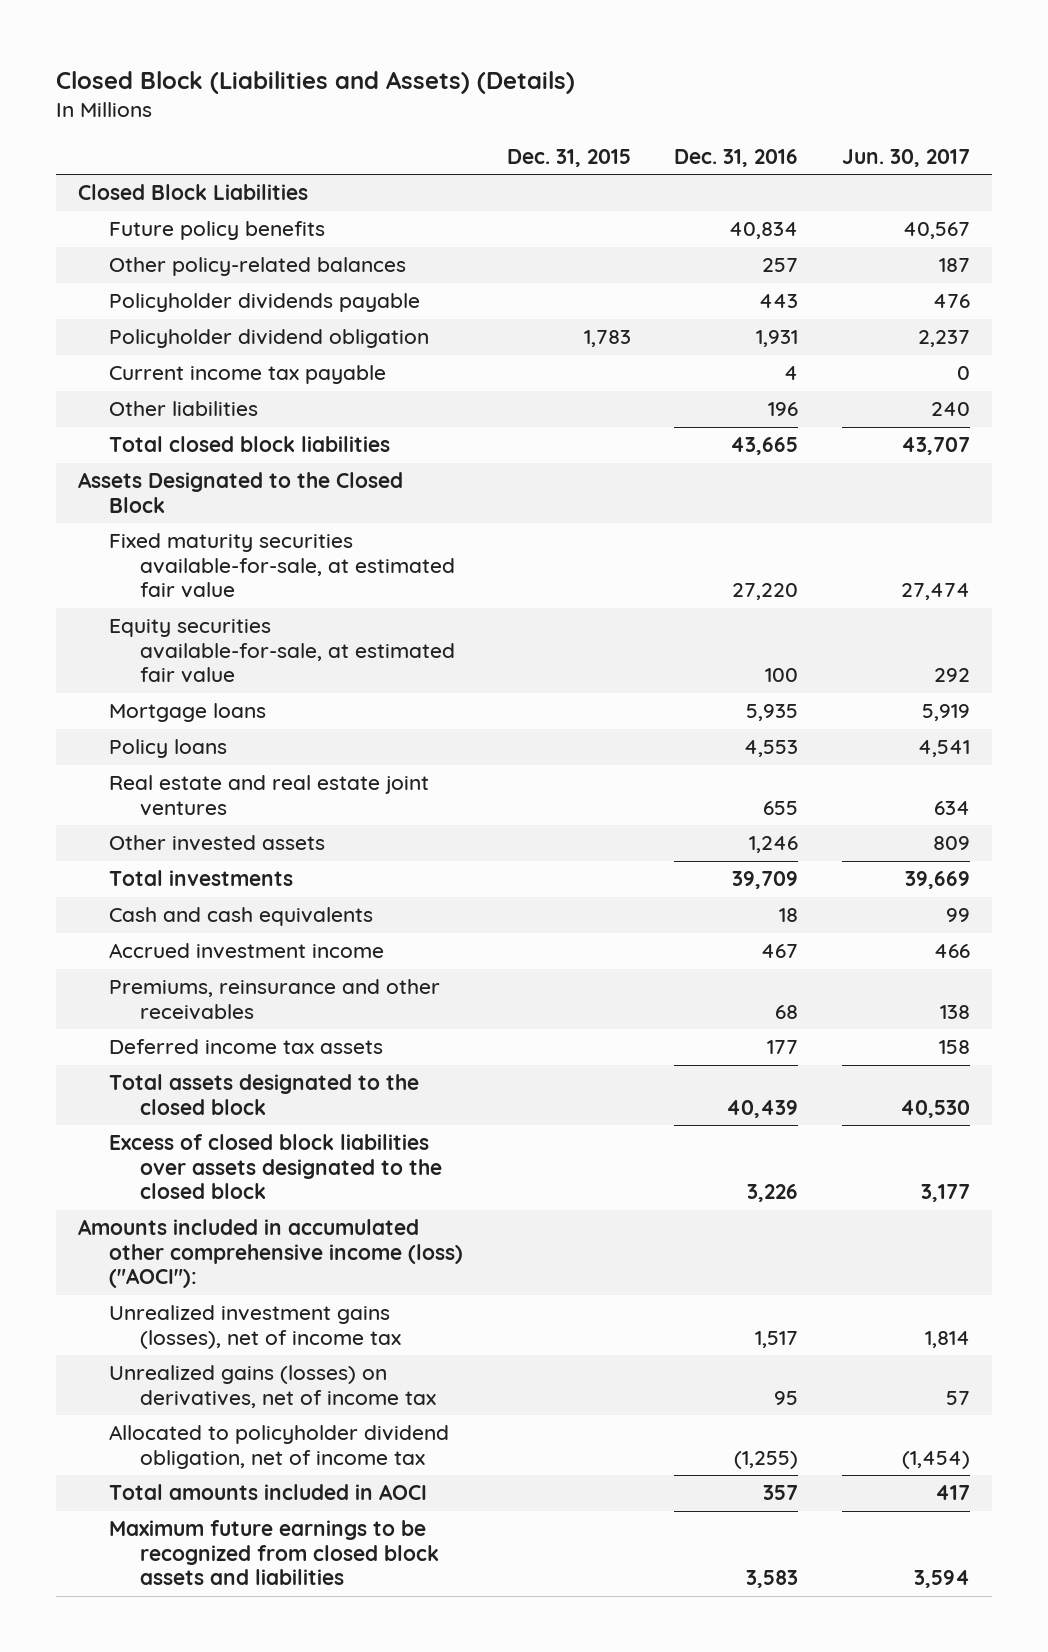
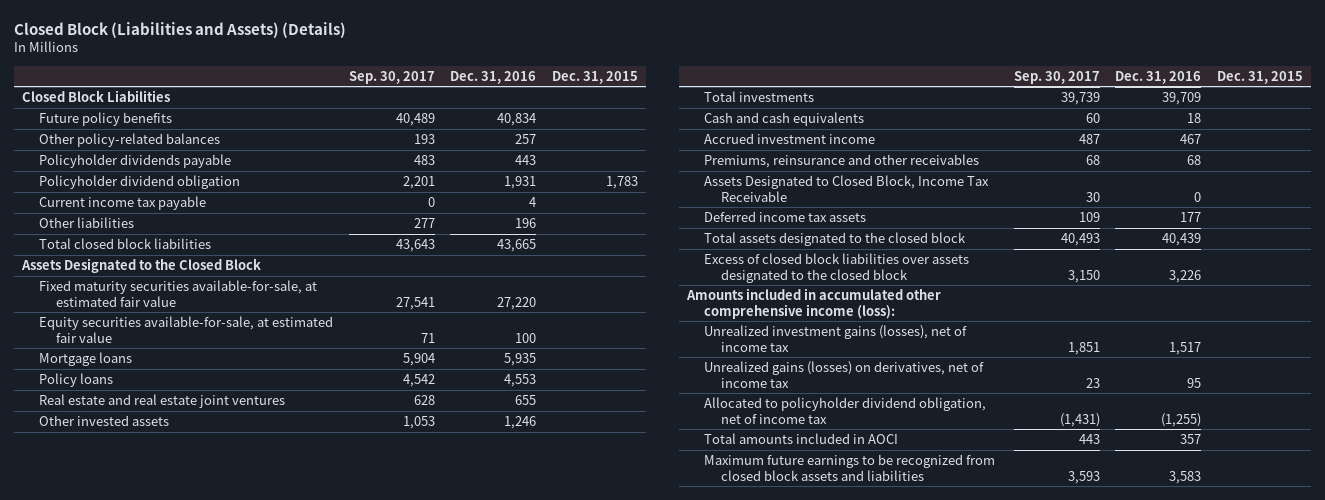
- | Dec. 31, 2015 | Dec. 31, 2016 | Jun. 30, 2017
+ | Sep. 30, 2017 | Dec. 31, 2016 | Dec. 31, 2015
+ Assets Designated to Closed Block, Income Tax Receivable | 30 | 0 |
- Amounts included in accumulated other comprehensive income (loss) ("AOCI"):
+ Amounts included in accumulated other comprehensive income (loss):

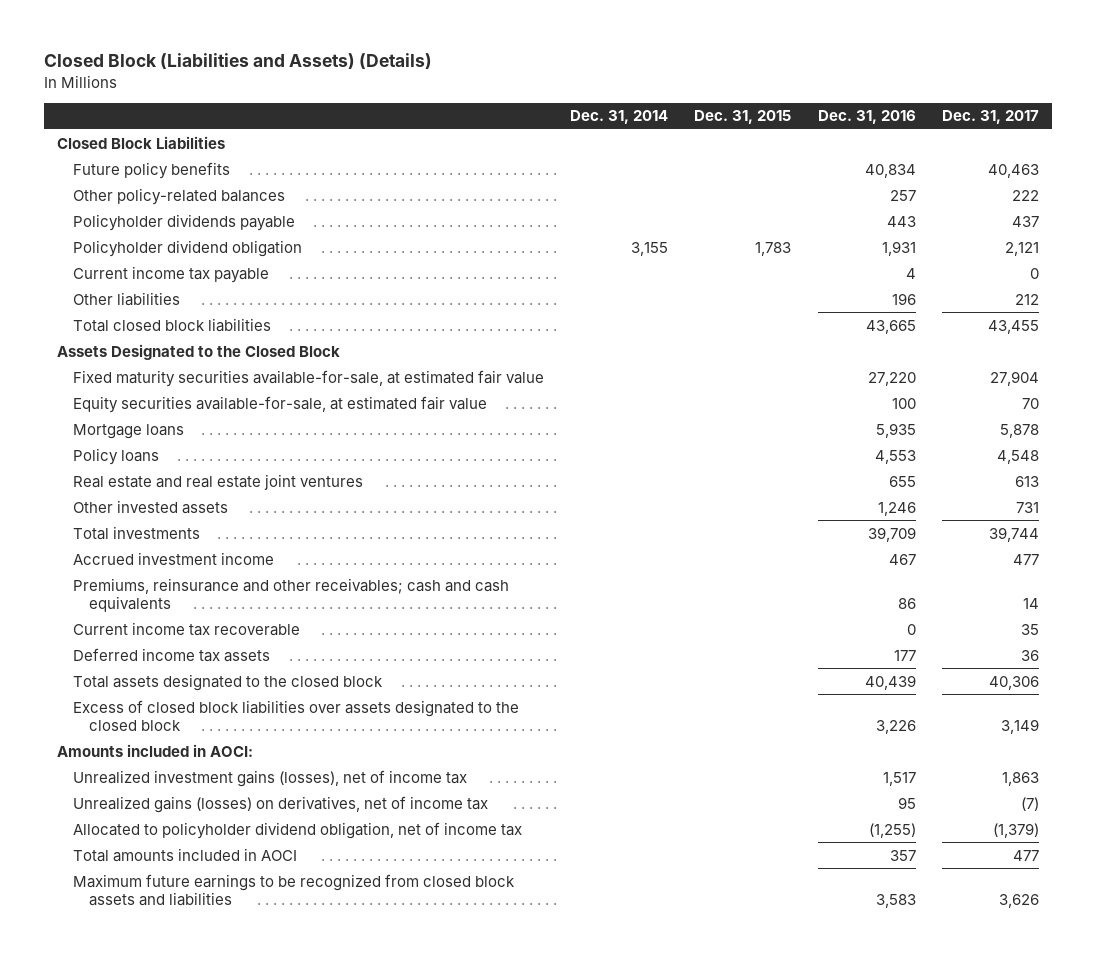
- | Sep. 30, 2017 | Dec. 31, 2016 | Dec. 31, 2015
+ | Dec. 31, 2014 | Dec. 31, 2015 | Dec. 31, 2016 | Dec. 31, 2017
- Cash and cash equivalents | 60 | 18 |
- Premiums, reinsurance and other receivables | 68 | 68 |
- Assets Designated to Closed Block, Income Tax Receivable | 30 | 0 |
+ Premiums, reinsurance and other receivables; cash and cash equivalents | | | 86 | 14
+ Current income tax recoverable | | | 0 | 35
- Amounts included in accumulated other comprehensive income (loss):
+ Amounts included in AOCI:

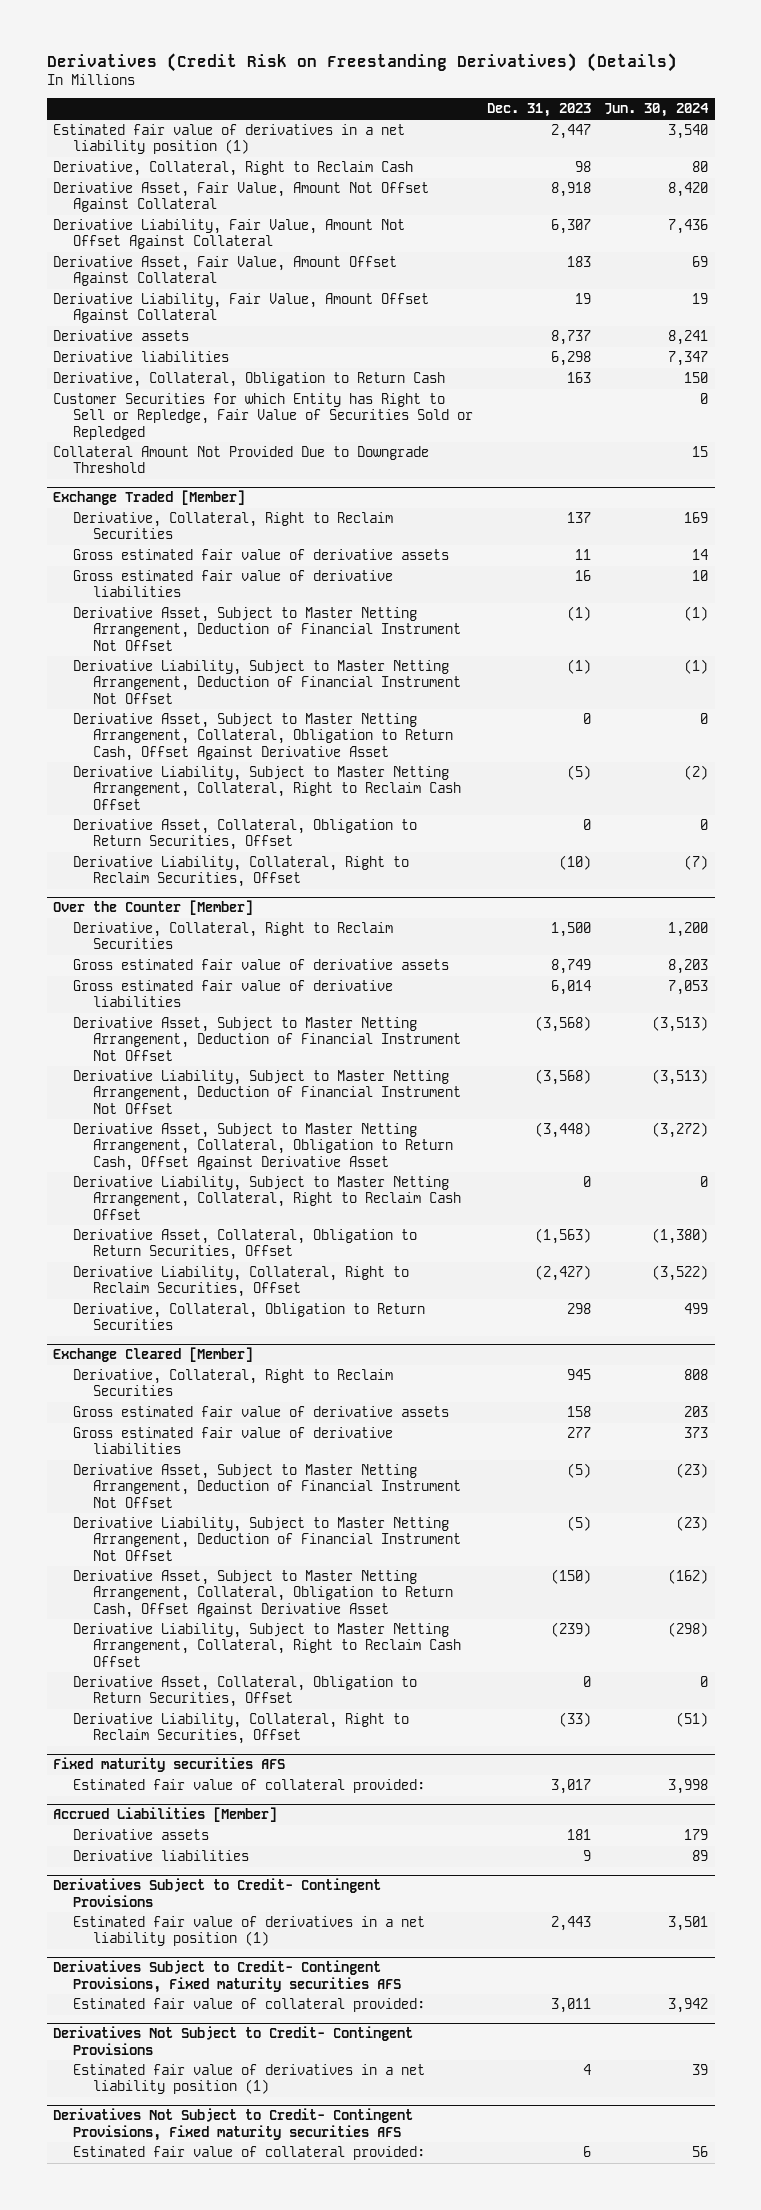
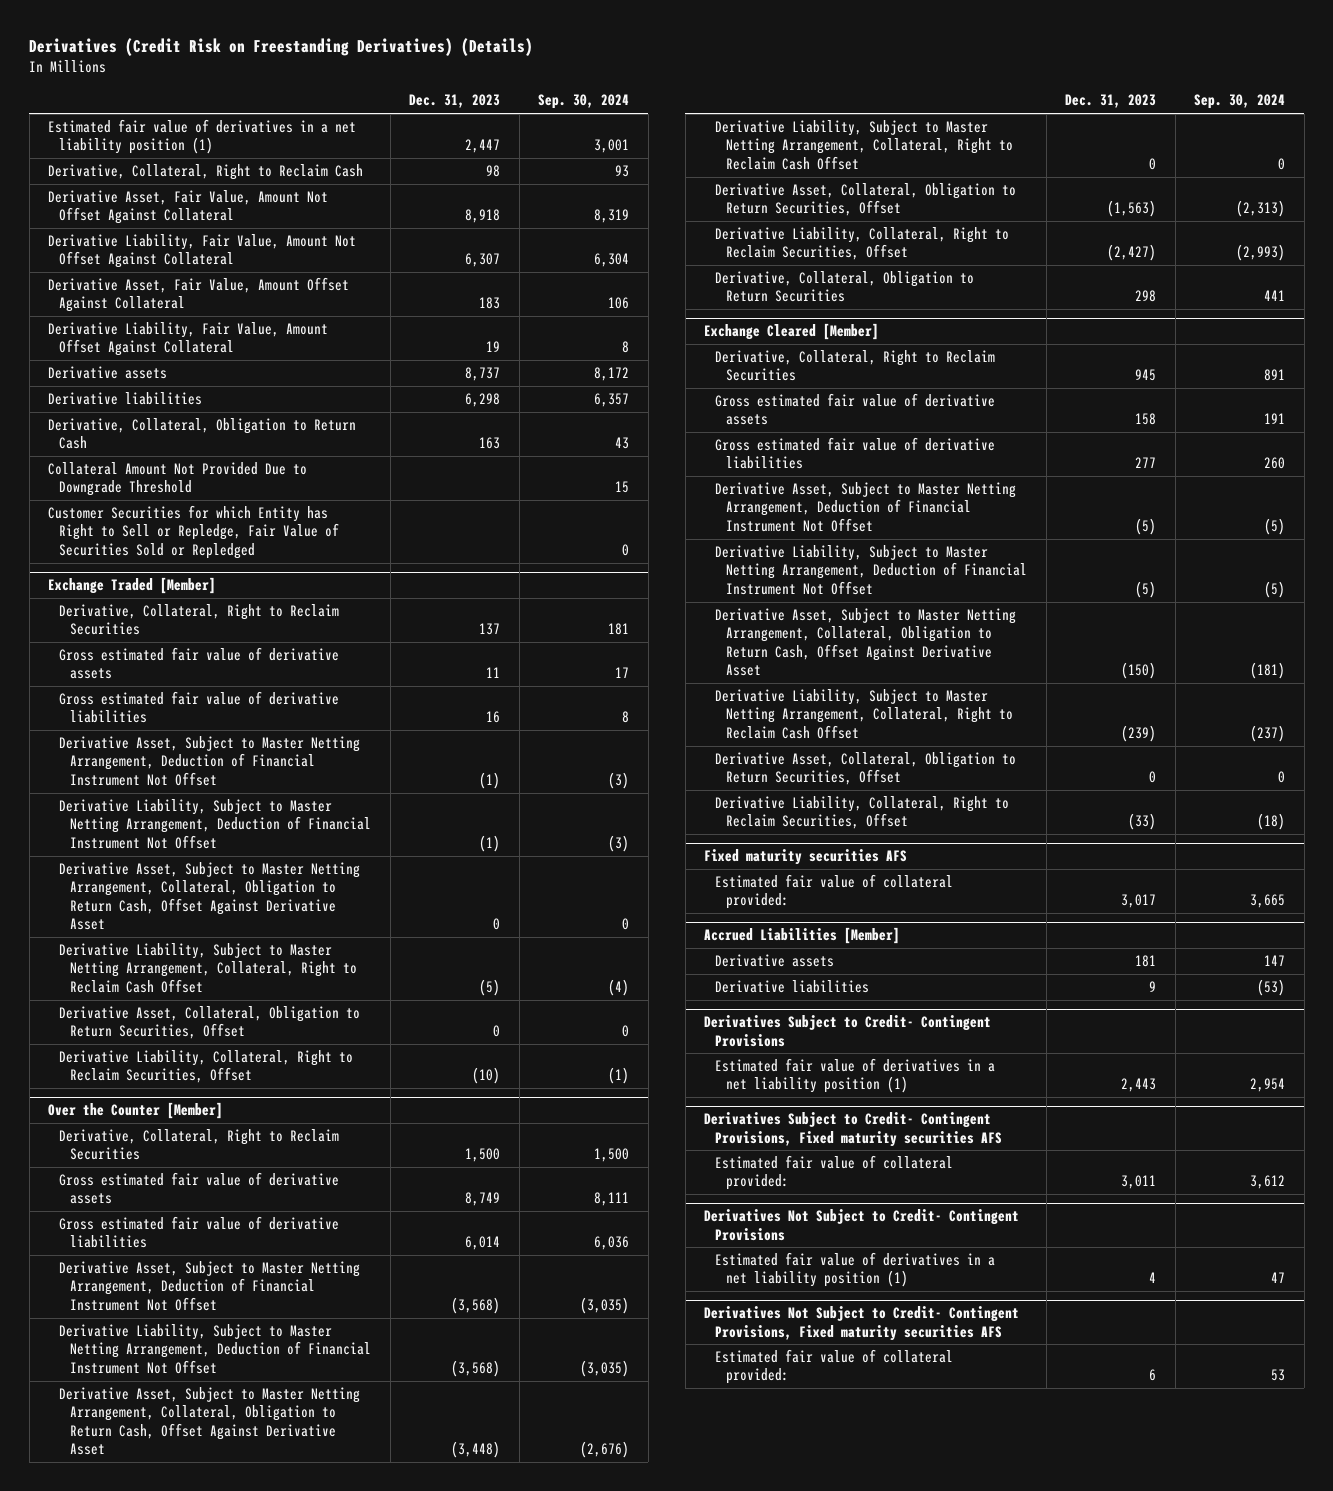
- | Dec. 31, 2023 | Jun. 30, 2024
+ | Dec. 31, 2023 | Sep. 30, 2024
moved down: Customer Securities for which Entity has Right to Sell or Repledge, Fair Value of Securities Sold or Repledged | | 0

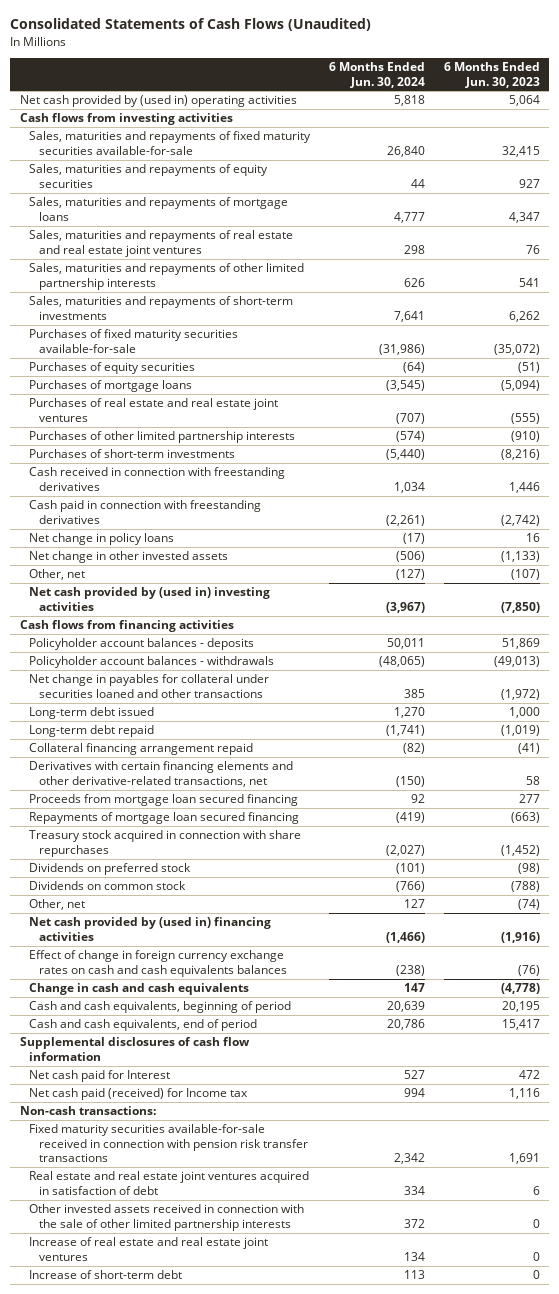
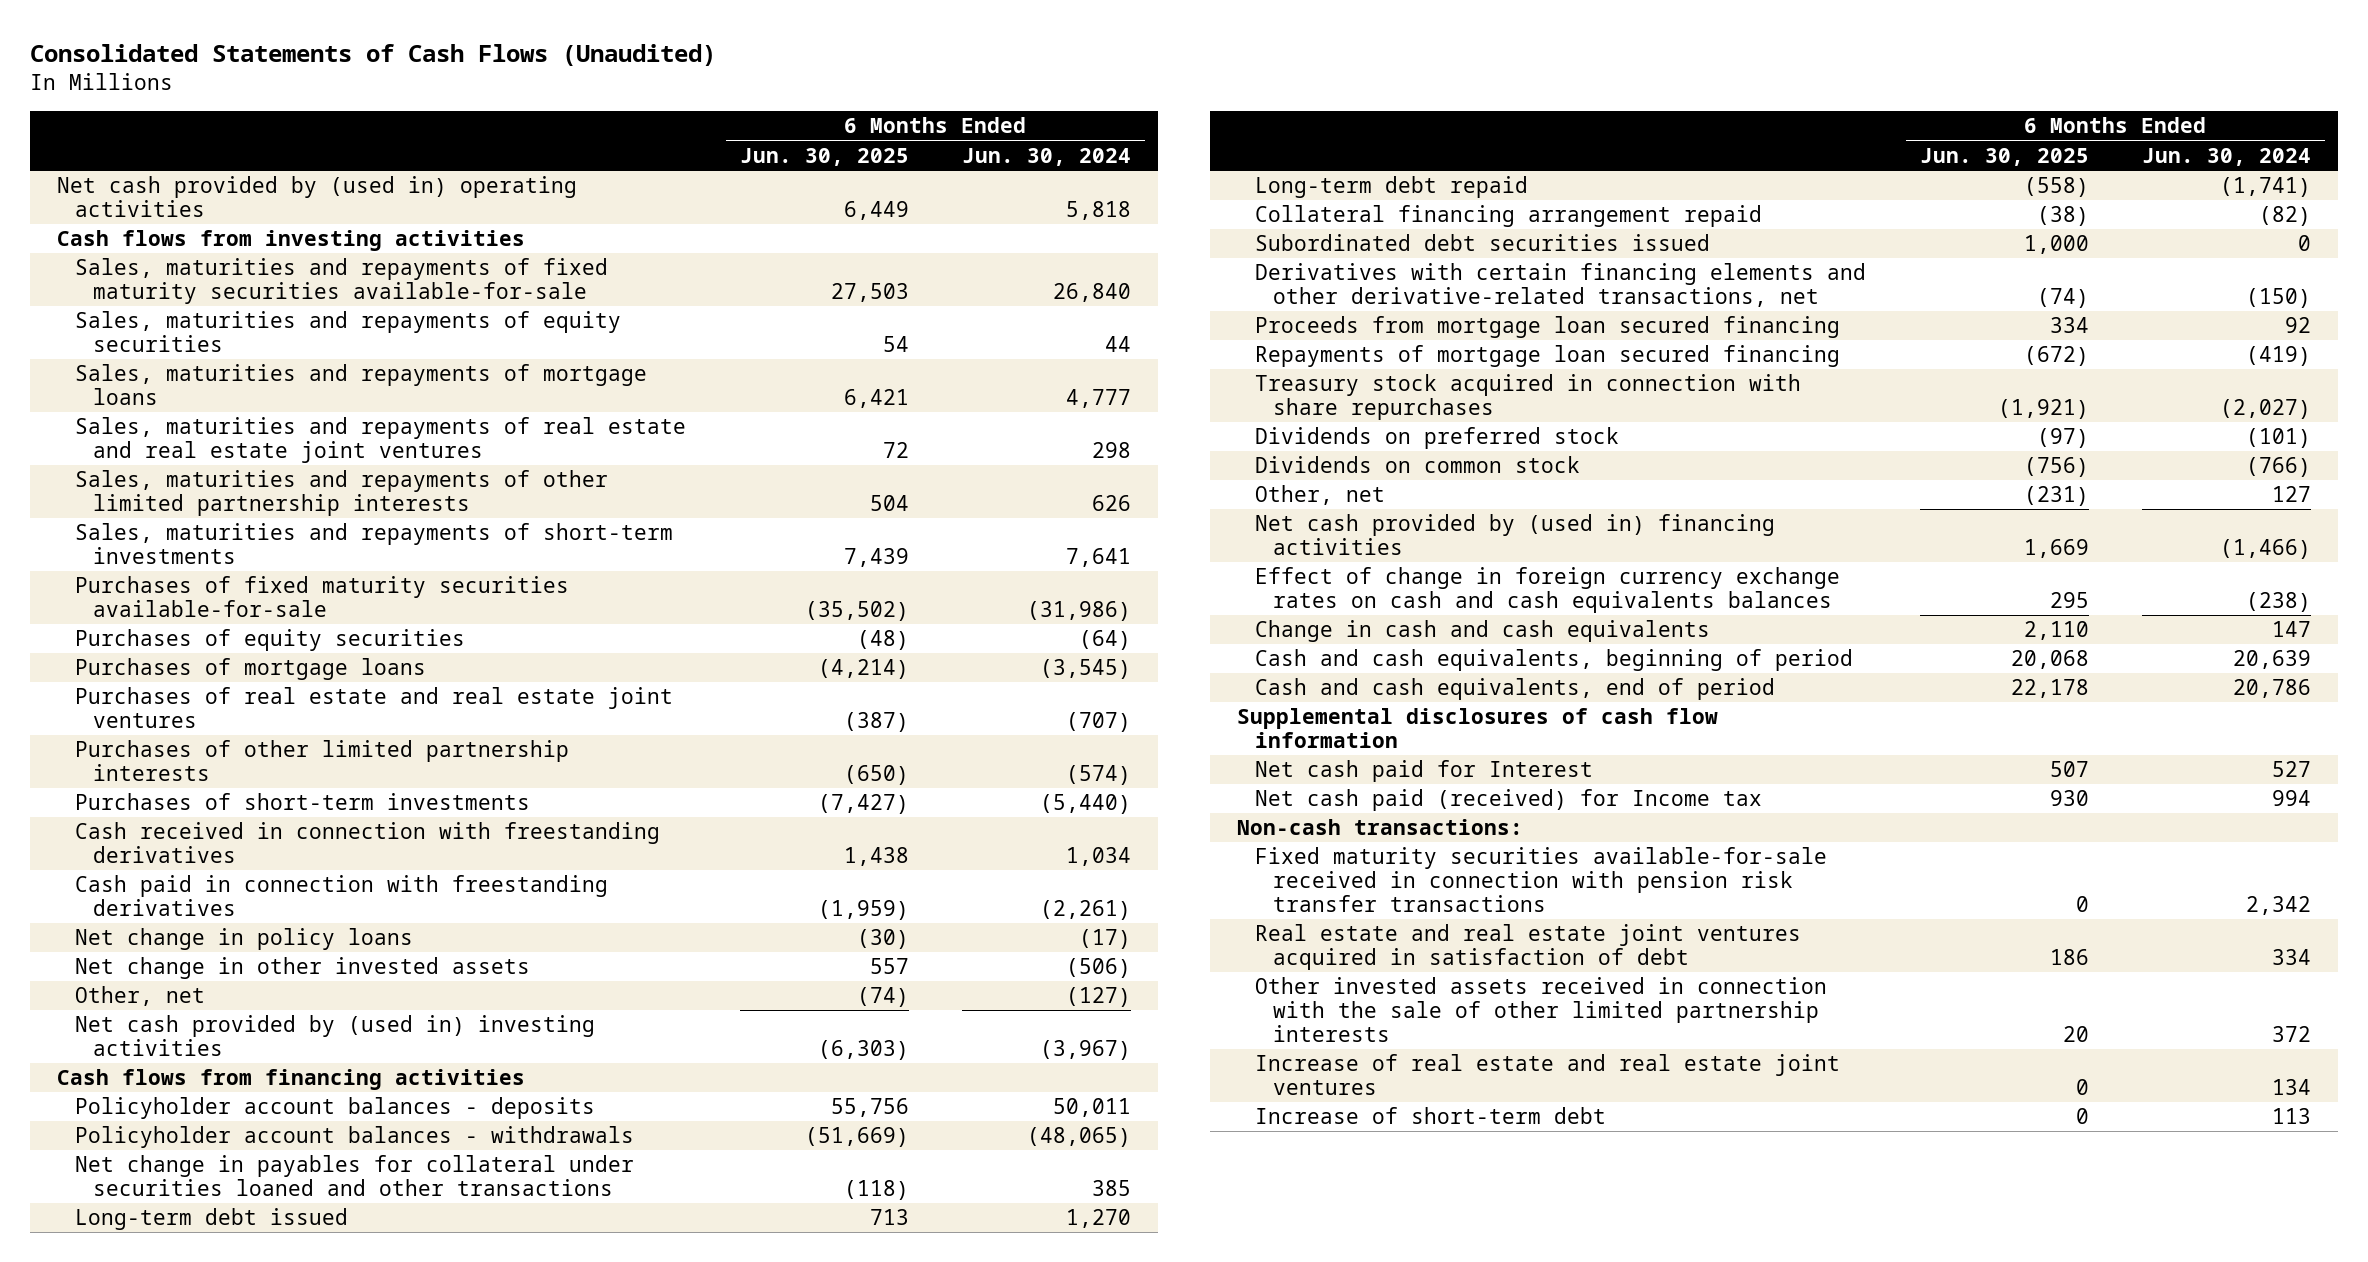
- | 6 Months Ended Jun. 30, 2024 | 6 Months Ended Jun. 30, 2023
+ | 6 Months Ended Jun. 30, 2025 | 6 Months Ended Jun. 30, 2024
+ Subordinated debt securities issued | 1,000 | 0

